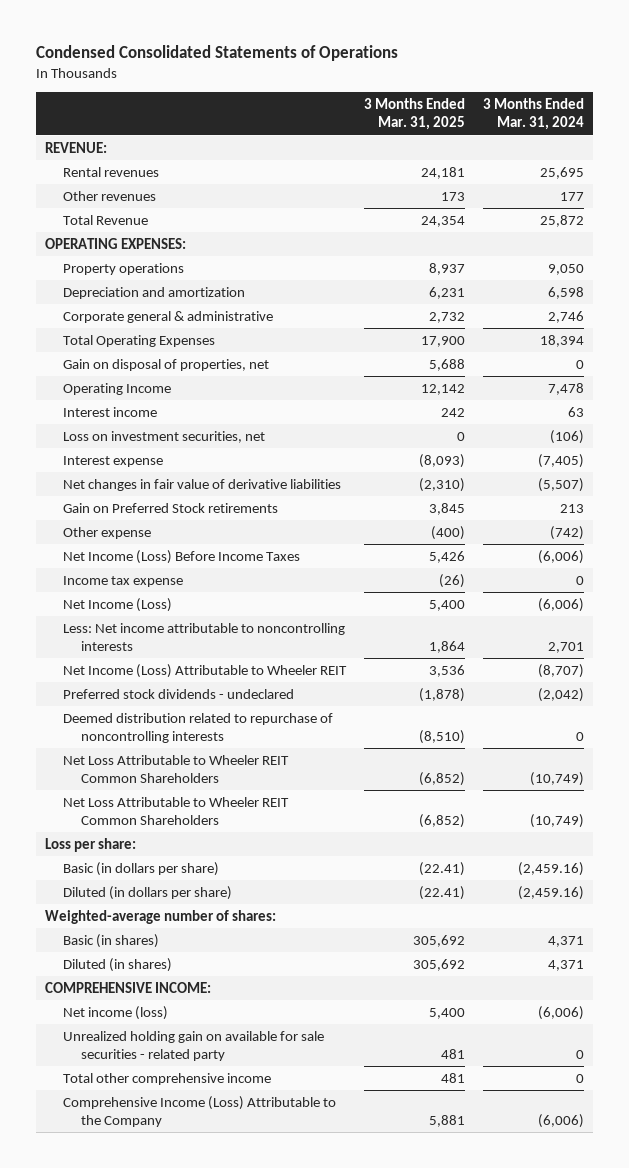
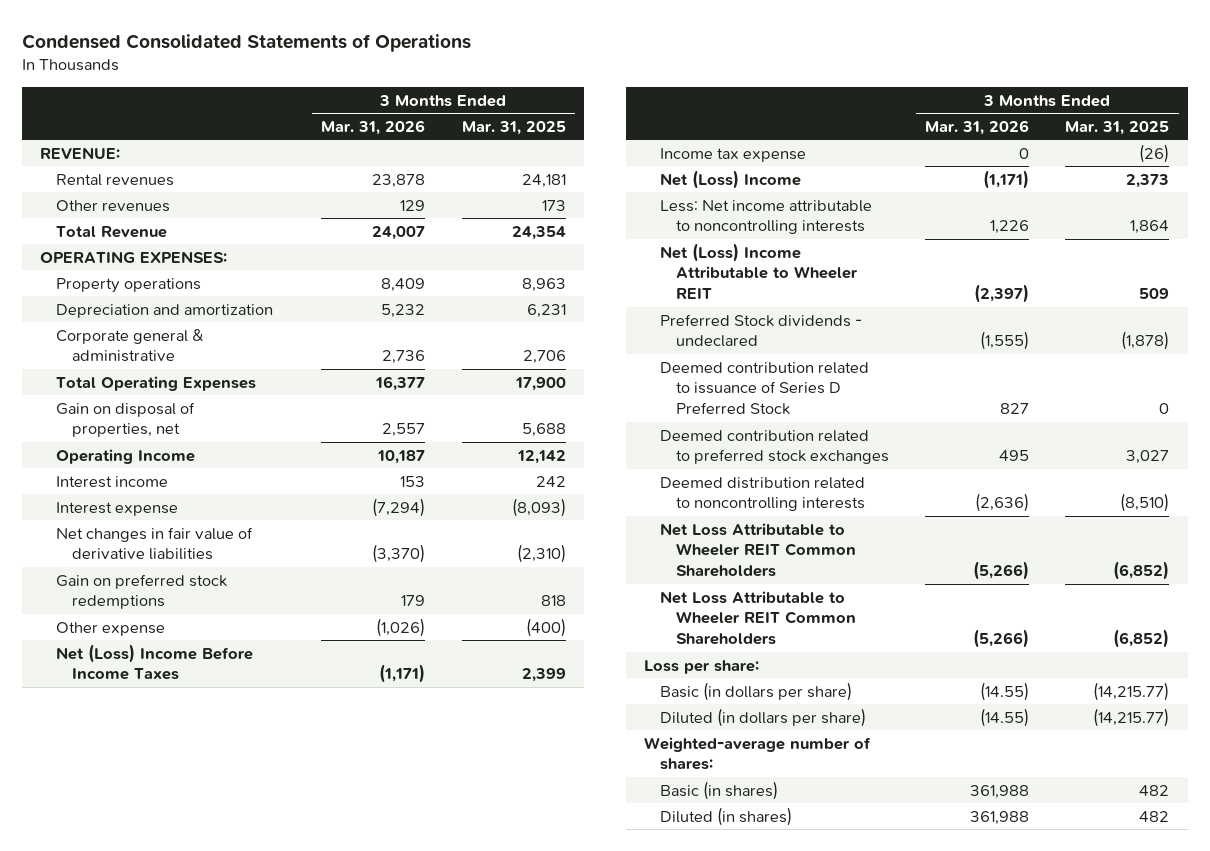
- | 3 Months Ended Mar. 31, 2025 | 3 Months Ended Mar. 31, 2024
+ | 3 Months Ended Mar. 31, 2026 | 3 Months Ended Mar. 31, 2025
- Property operations | 8,937 | 9,050
+ Property operations | 8,409 | 8,963
- Corporate general & administrative | 2,732 | 2,746
+ Corporate general & administrative | 2,736 | 2,706
- Loss on investment securities, net | 0 | (106)
- Gain on Preferred Stock retirements | 3,845 | 213
+ Gain on preferred stock redemptions | 179 | 818
- Net Income (Loss) Before Income Taxes | 5,426 | (6,006)
+ Net (Loss) Income Before Income Taxes | (1,171) | 2,399
- Net Income (Loss) | 5,400 | (6,006)
+ Net (Loss) Income | (1,171) | 2,373
- Net Income (Loss) Attributable to Wheeler REIT | 3,536 | (8,707)
- Preferred stock dividends - undeclared | (1,878) | (2,042)
- Deemed distribution related to repurchase of noncontrolling interests | (8,510) | 0
+ Net (Loss) Income Attributable to Wheeler REIT | (2,397) | 509
+ Preferred Stock dividends - undeclared | (1,555) | (1,878)
+ Deemed contribution related to issuance of Series D Preferred Stock | 827 | 0
+ Deemed contribution related to preferred stock exchanges | 495 | 3,027
+ Deemed distribution related to noncontrolling interests | (2,636) | (8,510)
- Basic (in dollars per share) | (22.41) | (2,459.16)
- Diluted (in dollars per share) | (22.41) | (2,459.16)
+ Basic (in dollars per share) | (14.55) | (14,215.77)
+ Diluted (in dollars per share) | (14.55) | (14,215.77)
- Basic (in shares) | 305,692 | 4,371
- Diluted (in shares) | 305,692 | 4,371
- COMPREHENSIVE INCOME:
- Net income (loss) | 5,400 | (6,006)
- Unrealized holding gain on available for sale securities - related party | 481 | 0
- Total other comprehensive income | 481 | 0
- Comprehensive Income (Loss) Attributable to the Company | 5,881 | (6,006)
+ Basic (in shares) | 361,988 | 482
+ Diluted (in shares) | 361,988 | 482

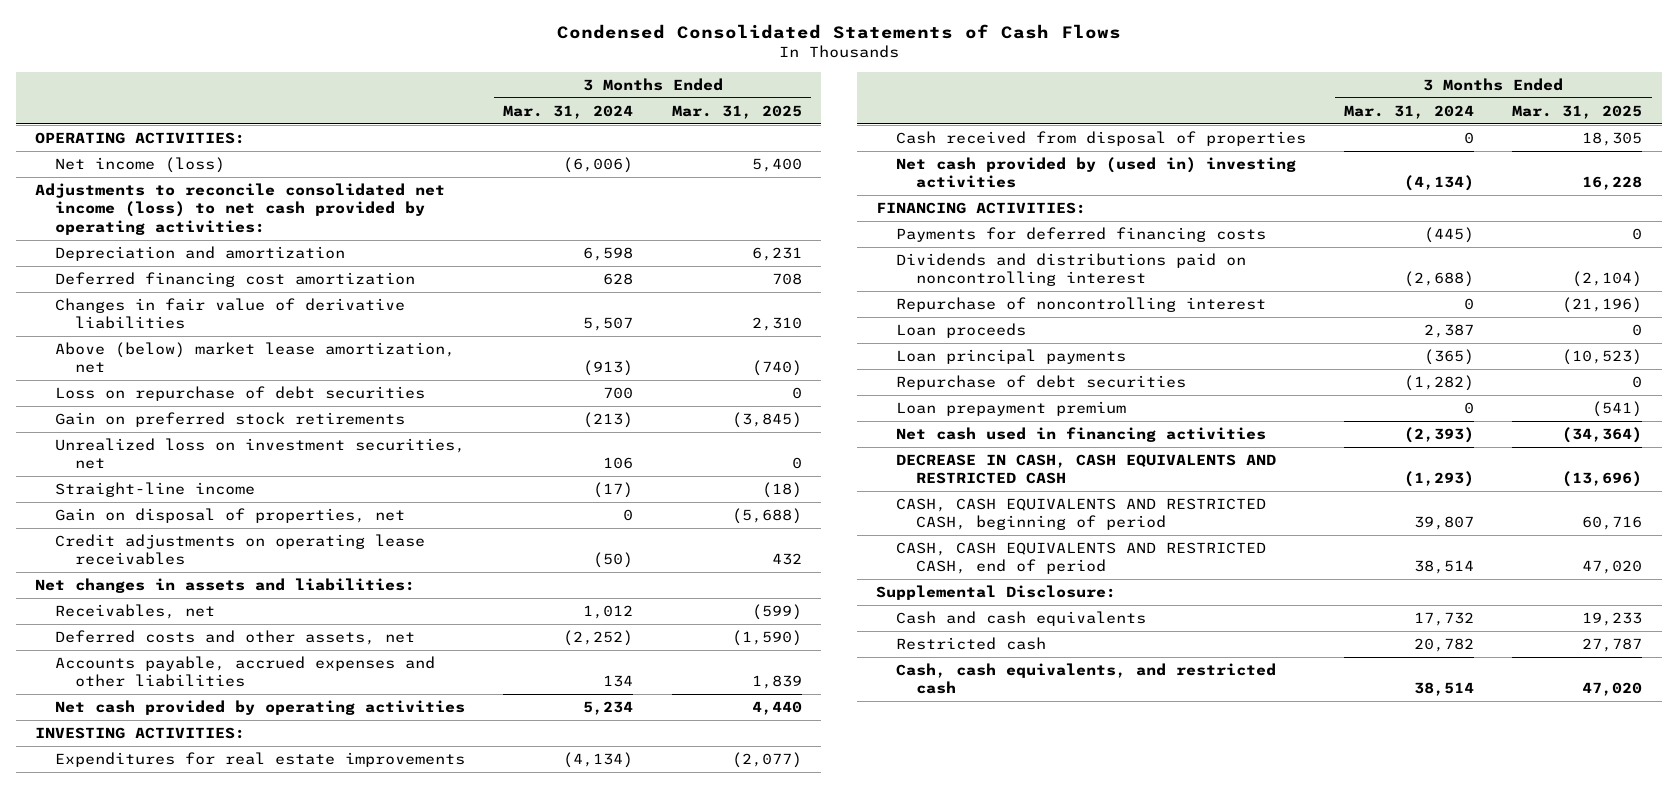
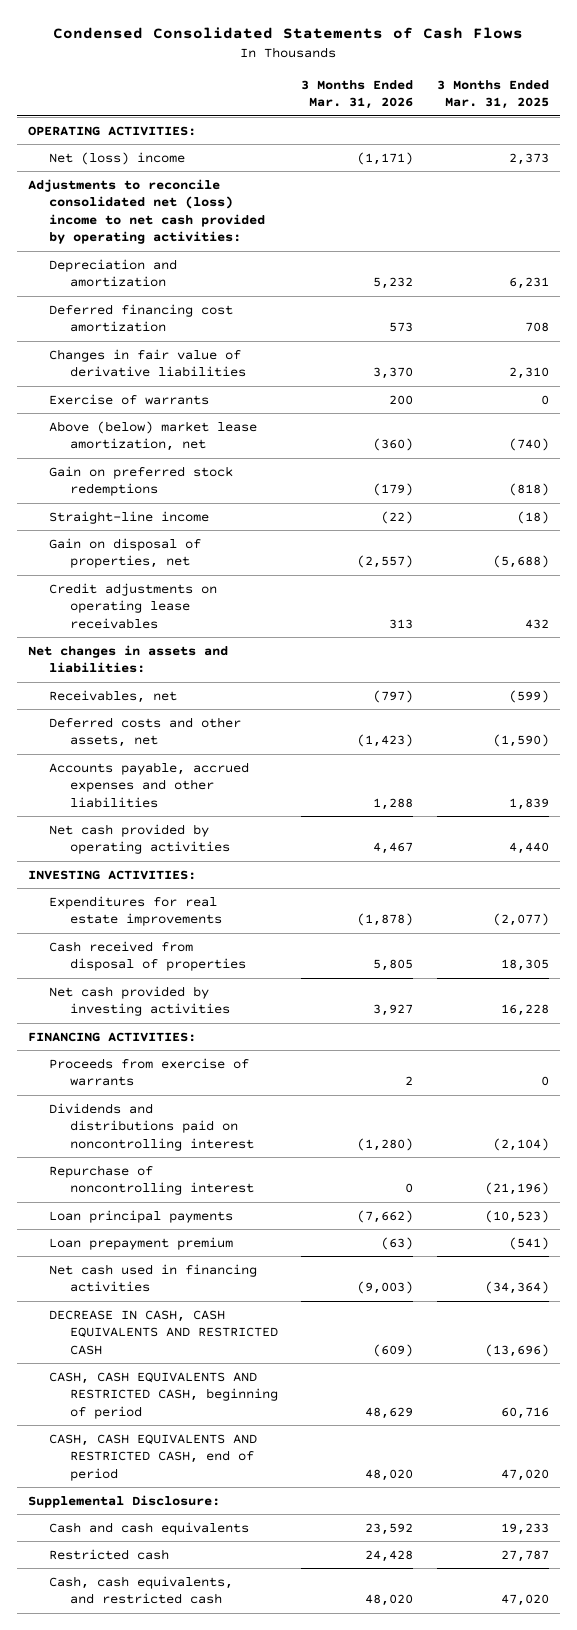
- | 3 Months Ended Mar. 31, 2024 | 3 Months Ended Mar. 31, 2025
+ | 3 Months Ended Mar. 31, 2026 | 3 Months Ended Mar. 31, 2025
- Net income (loss) | (6,006) | 5,400
- Adjustments to reconcile consolidated net income (loss) to net cash provided by operating activities:
+ Net (loss) income | (1,171) | 2,373
+ Adjustments to reconcile consolidated net (loss) income to net cash provided by operating activities:
+ Exercise of warrants | 200 | 0
- Loss on repurchase of debt securities | 700 | 0
- Gain on preferred stock retirements | (213) | (3,845)
- Unrealized loss on investment securities, net | 106 | 0
+ Gain on preferred stock redemptions | (179) | (818)
- Net cash provided by (used in) investing activities | (4,134) | 16,228
+ Net cash provided by investing activities | 3,927 | 16,228
- Payments for deferred financing costs | (445) | 0
+ Proceeds from exercise of warrants | 2 | 0
- Loan proceeds | 2,387 | 0
- Repurchase of debt securities | (1,282) | 0

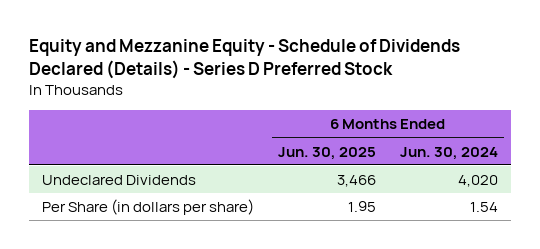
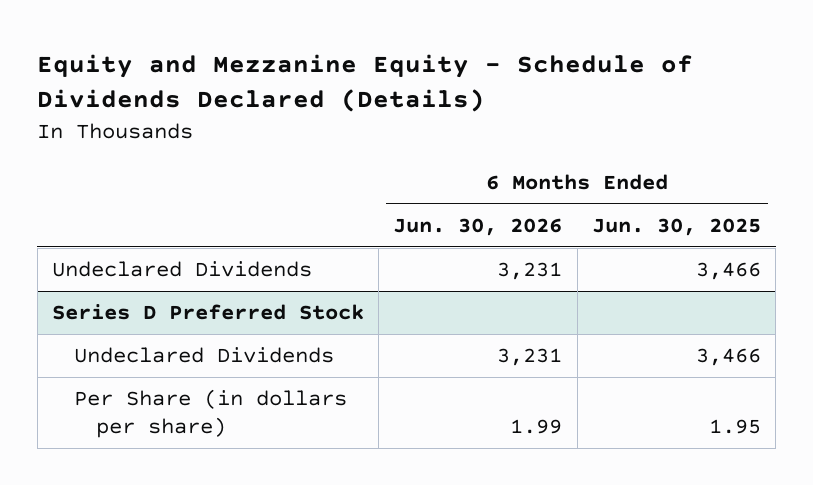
- Equity and Mezzanine Equity - Schedule of Dividends Declared (Details) - Series D Preferred Stock
+ Equity and Mezzanine Equity - Schedule of Dividends Declared (Details)
- | 6 Months Ended Jun. 30, 2025 | 6 Months Ended Jun. 30, 2024
+ | 6 Months Ended Jun. 30, 2026 | 6 Months Ended Jun. 30, 2025
+ Series D Preferred Stock
+ Undeclared Dividends | 3,231 | 3,466

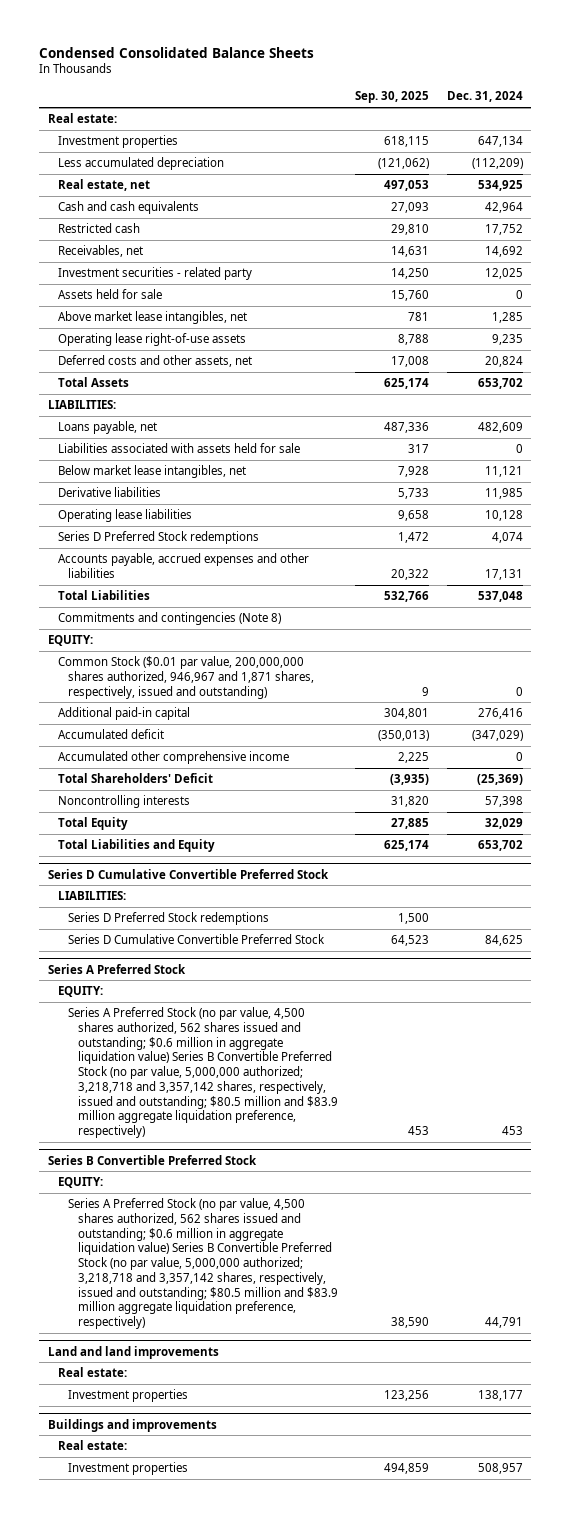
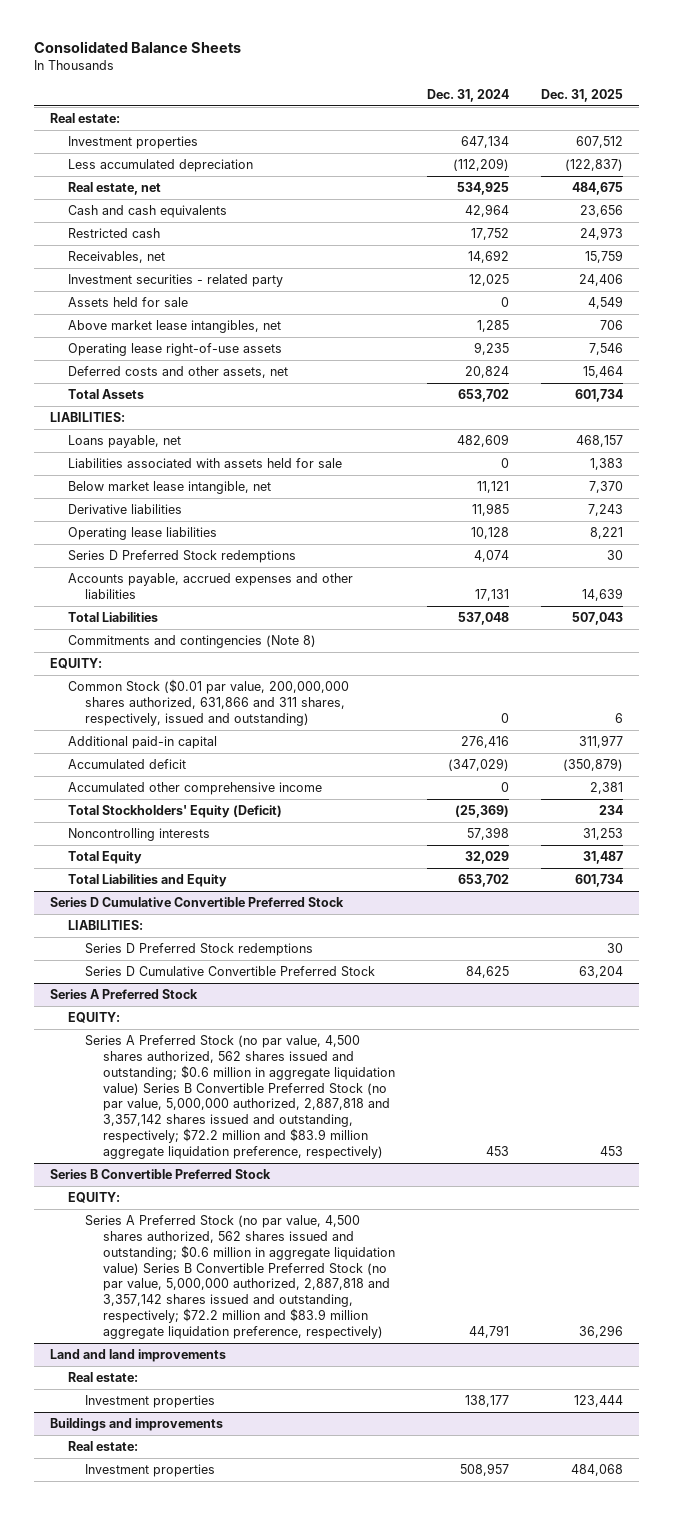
- Condensed Consolidated Balance Sheets
+ Consolidated Balance Sheets
- | Sep. 30, 2025 | Dec. 31, 2024
+ | Dec. 31, 2024 | Dec. 31, 2025
- Below market lease intangibles, net | 7,928 | 11,121
+ Below market lease intangible, net | 11,121 | 7,370
- Common Stock ($0.01 par value, 200,000,000 shares authorized, 946,967 and 1,871 shares, respectively, issued and outstanding) | 9 | 0
+ Common Stock ($0.01 par value, 200,000,000 shares authorized, 631,866 and 311 shares, respectively, issued and outstanding) | 0 | 6
- Total Shareholders' Deficit | (3,935) | (25,369)
+ Total Stockholders' Equity (Deficit) | (25,369) | 234
@ Series A Preferred Stock
- Series A Preferred Stock (no par value, 4,500 shares authorized, 562 shares issued and outstanding; $0.6 million in aggregate liquidation value) Series B Convertible Preferred Stock (no par value, 5,000,000 authorized; 3,218,718 and 3,357,142 shares, respectively, issued and outstanding; $80.5 million and $83.9 million aggregate liquidation preference, respectively) | 453 | 453
+ Series A Preferred Stock (no par value, 4,500 shares authorized, 562 shares issued and outstanding; $0.6 million in aggregate liquidation value) Series B Convertible Preferred Stock (no par value, 5,000,000 authorized, 2,887,818 and 3,357,142 shares issued and outstanding, respectively; $72.2 million and $83.9 million aggregate liquidation preference, respectively) | 453 | 453
@ Series B Convertible Preferred Stock
- Series A Preferred Stock (no par value, 4,500 shares authorized, 562 shares issued and outstanding; $0.6 million in aggregate liquidation value) Series B Convertible Preferred Stock (no par value, 5,000,000 authorized; 3,218,718 and 3,357,142 shares, respectively, issued and outstanding; $80.5 million and $83.9 million aggregate liquidation preference, respectively) | 38,590 | 44,791
+ Series A Preferred Stock (no par value, 4,500 shares authorized, 562 shares issued and outstanding; $0.6 million in aggregate liquidation value) Series B Convertible Preferred Stock (no par value, 5,000,000 authorized, 2,887,818 and 3,357,142 shares issued and outstanding, respectively; $72.2 million and $83.9 million aggregate liquidation preference, respectively) | 44,791 | 36,296

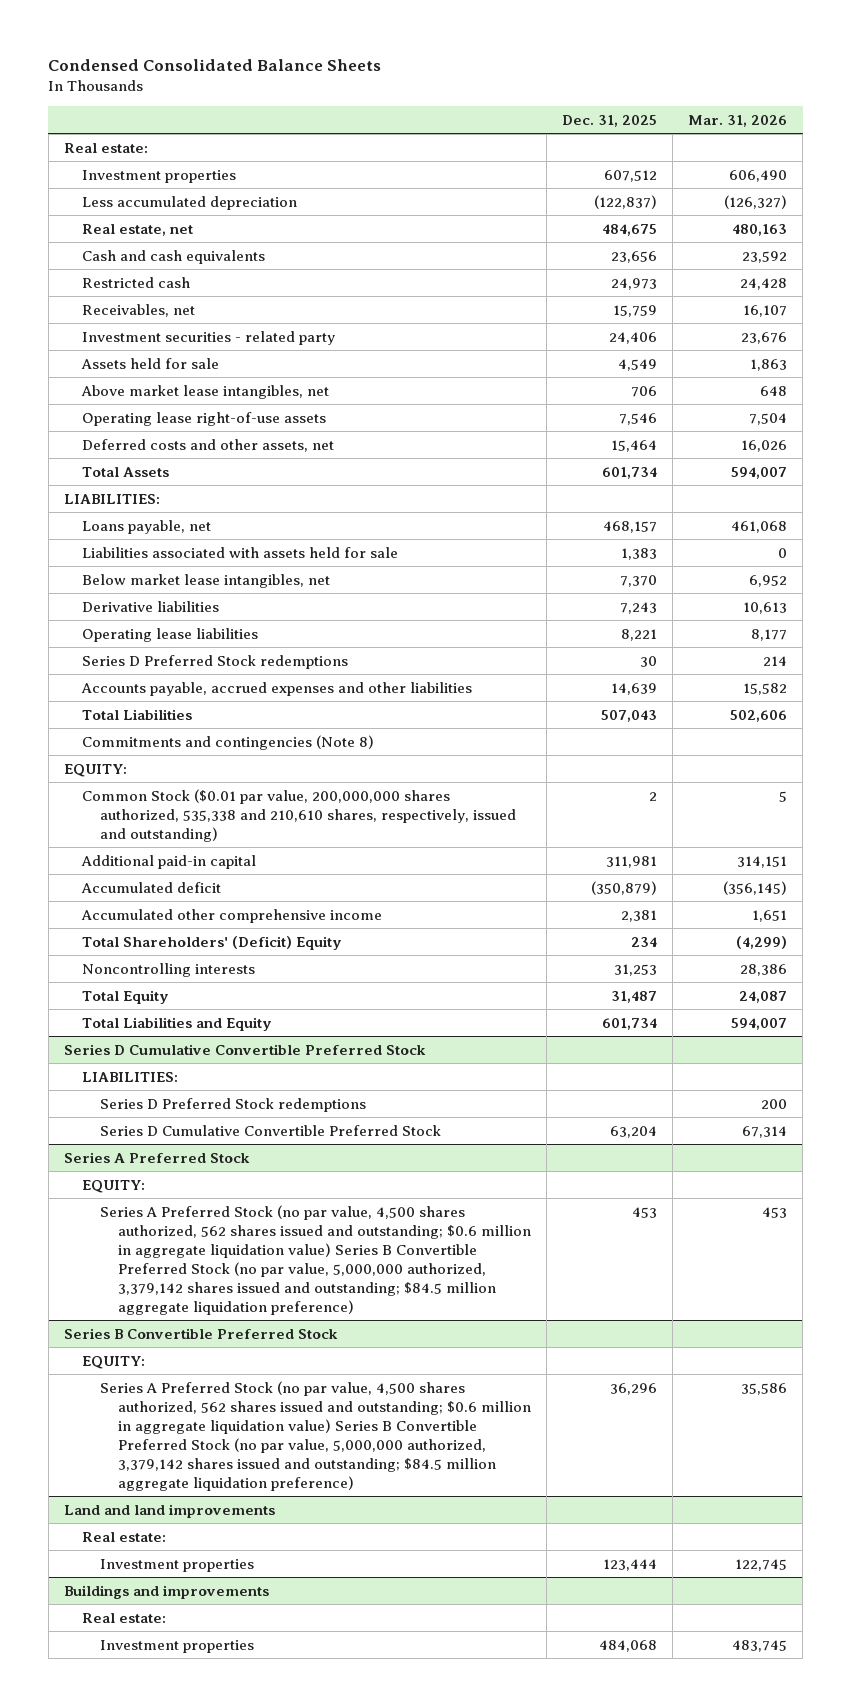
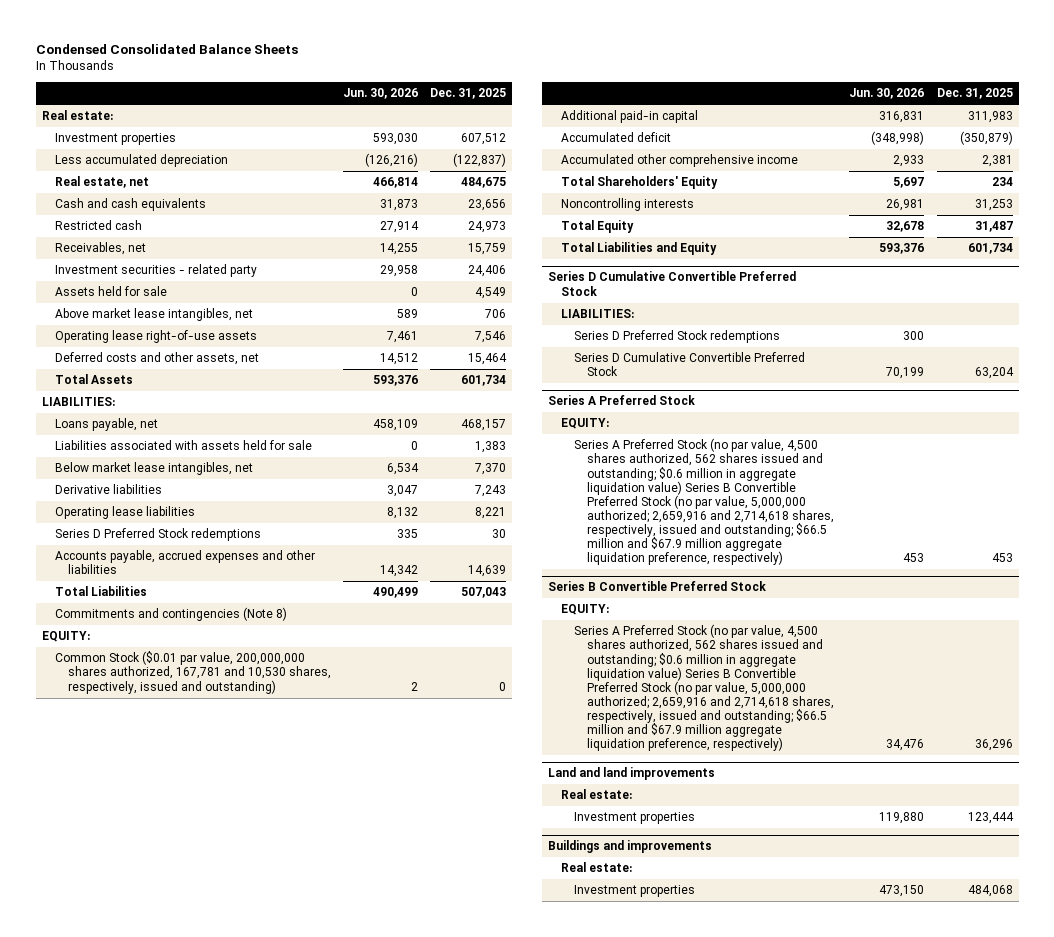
- | Dec. 31, 2025 | Mar. 31, 2026
+ | Jun. 30, 2026 | Dec. 31, 2025
- Common Stock ($0.01 par value, 200,000,000 shares authorized, 535,338 and 210,610 shares, respectively, issued and outstanding) | 2 | 5
- Additional paid-in capital | 311,981 | 314,151
+ Common Stock ($0.01 par value, 200,000,000 shares authorized, 167,781 and 10,530 shares, respectively, issued and outstanding) | 2 | 0
+ Additional paid-in capital | 316,831 | 311,983
- Total Shareholders' (Deficit) Equity | 234 | (4,299)
+ Total Shareholders' Equity | 5,697 | 234
@ Series A Preferred Stock
- Series A Preferred Stock (no par value, 4,500 shares authorized, 562 shares issued and outstanding; $0.6 million in aggregate liquidation value) Series B Convertible Preferred Stock (no par value, 5,000,000 authorized, 3,379,142 shares issued and outstanding; $84.5 million aggregate liquidation preference) | 453 | 453
+ Series A Preferred Stock (no par value, 4,500 shares authorized, 562 shares issued and outstanding; $0.6 million in aggregate liquidation value) Series B Convertible Preferred Stock (no par value, 5,000,000 authorized; 2,659,916 and 2,714,618 shares, respectively, issued and outstanding; $66.5 million and $67.9 million aggregate liquidation preference, respectively) | 453 | 453
@ Series B Convertible Preferred Stock
- Series A Preferred Stock (no par value, 4,500 shares authorized, 562 shares issued and outstanding; $0.6 million in aggregate liquidation value) Series B Convertible Preferred Stock (no par value, 5,000,000 authorized, 3,379,142 shares issued and outstanding; $84.5 million aggregate liquidation preference) | 36,296 | 35,586
+ Series A Preferred Stock (no par value, 4,500 shares authorized, 562 shares issued and outstanding; $0.6 million in aggregate liquidation value) Series B Convertible Preferred Stock (no par value, 5,000,000 authorized; 2,659,916 and 2,714,618 shares, respectively, issued and outstanding; $66.5 million and $67.9 million aggregate liquidation preference, respectively) | 34,476 | 36,296

